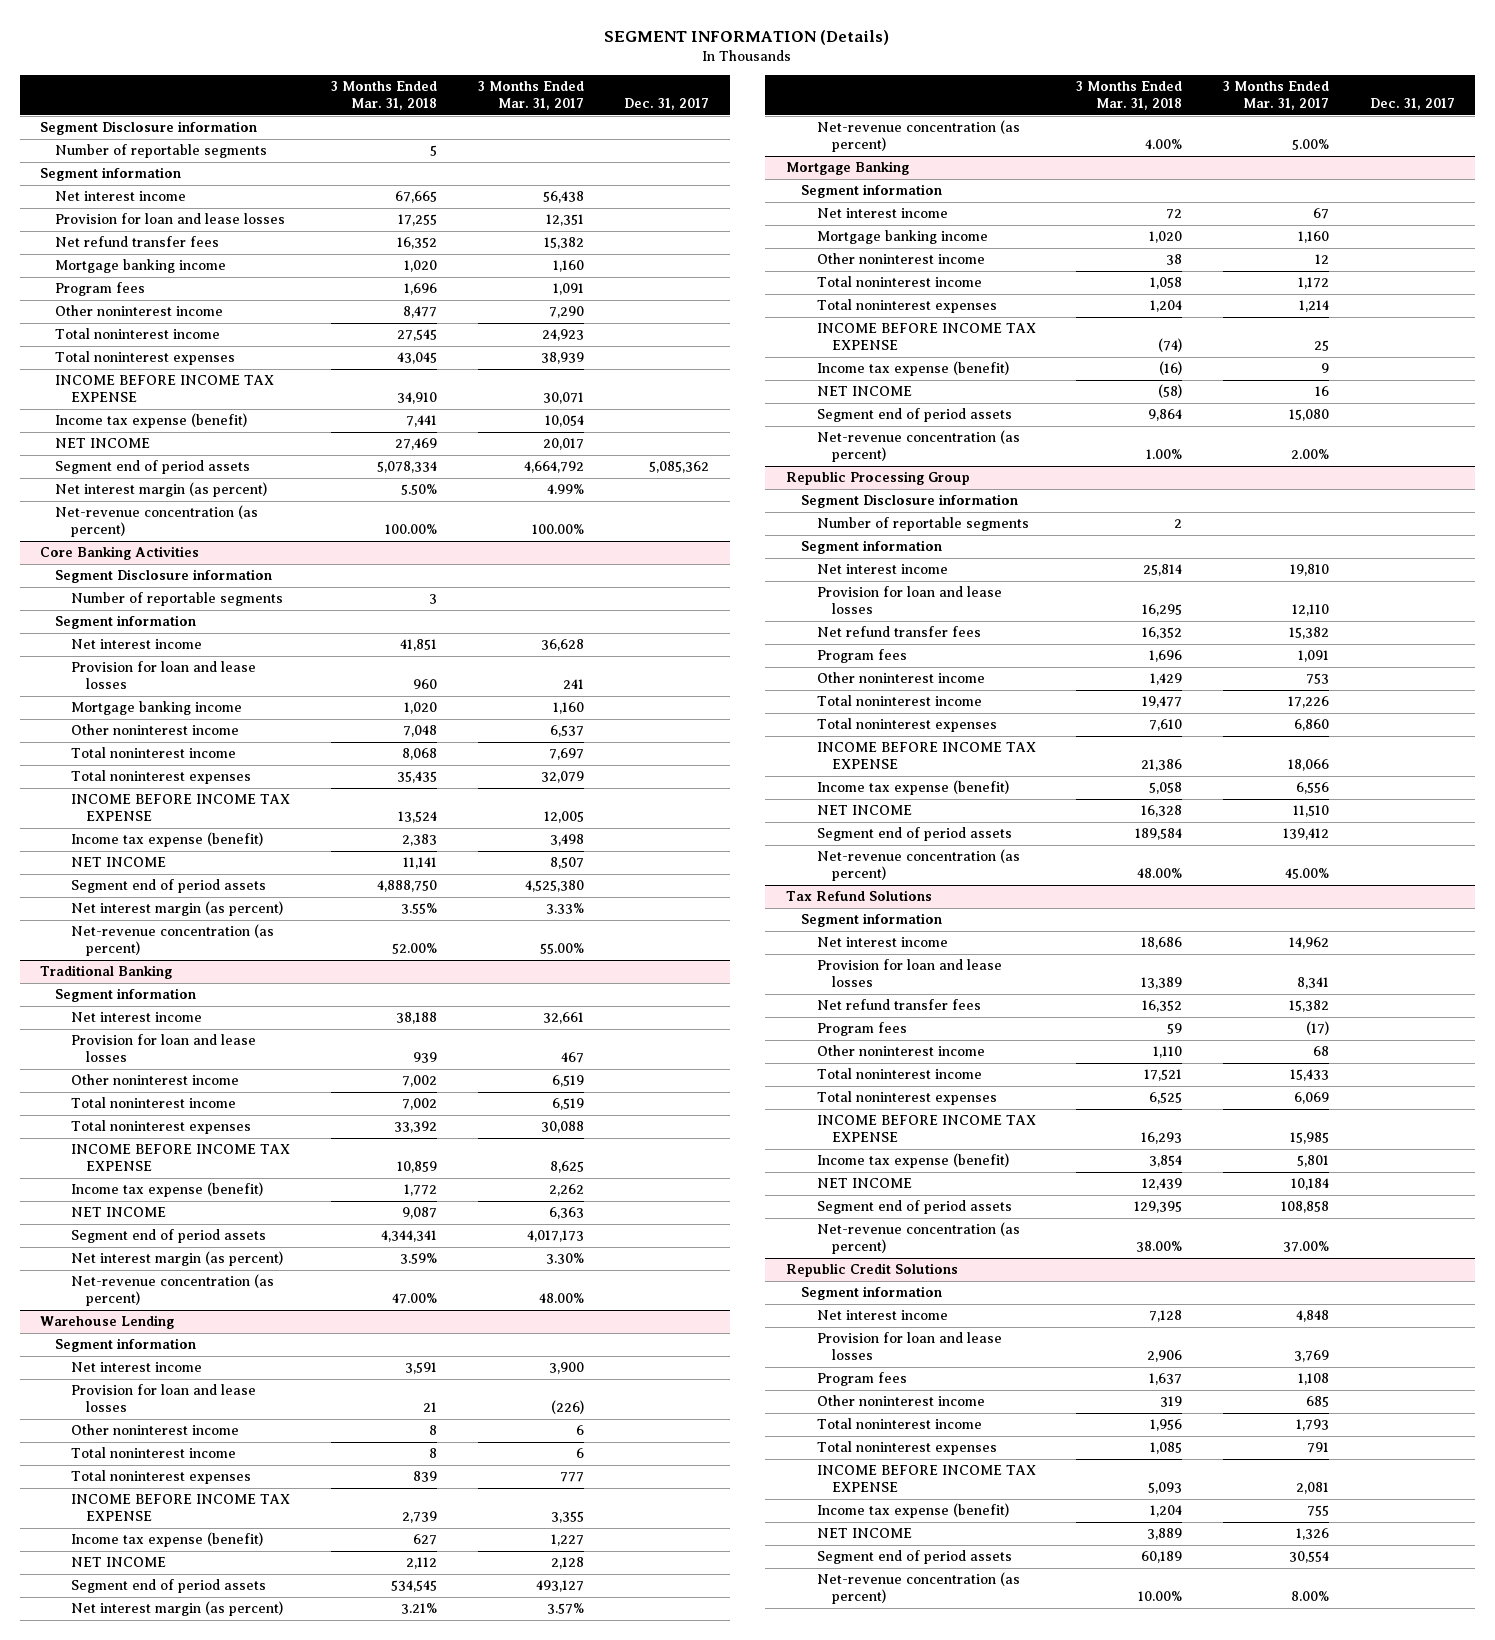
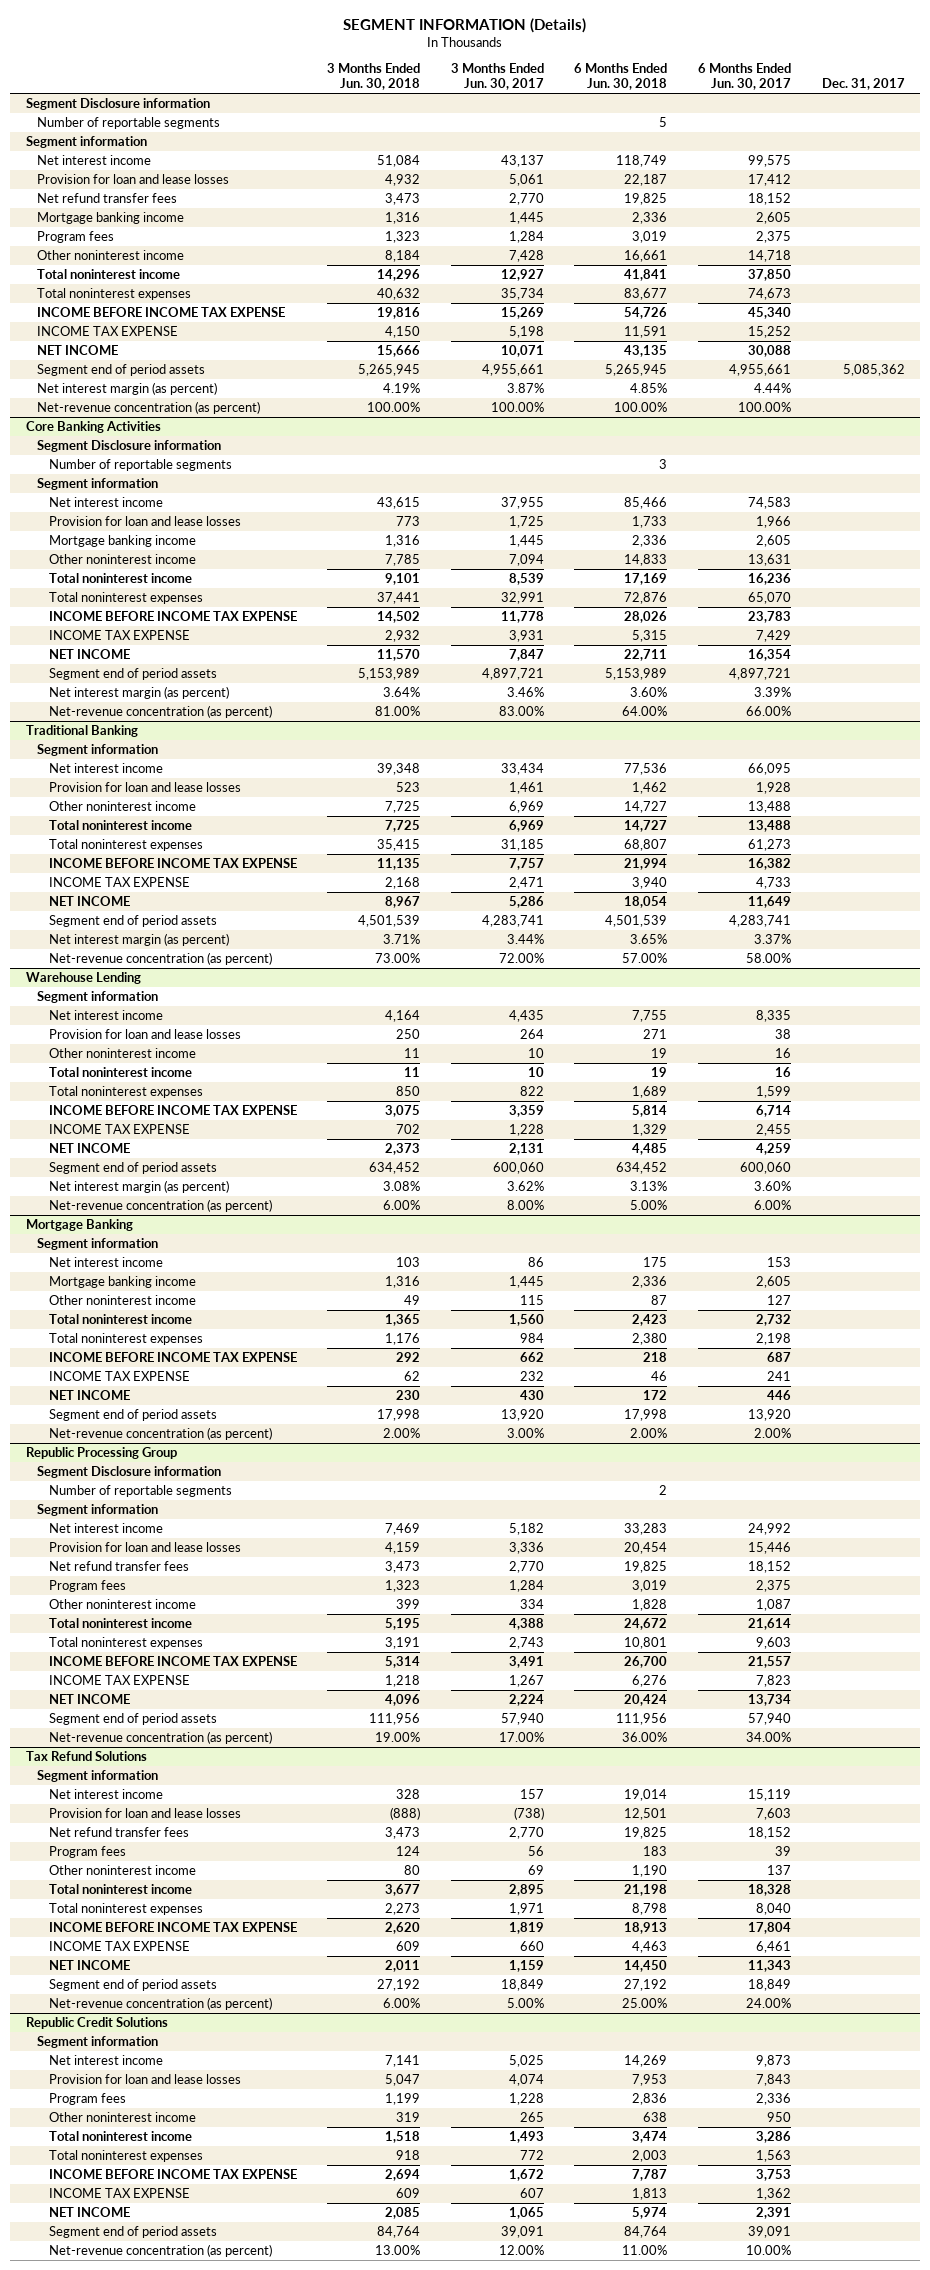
- | 3 Months Ended Mar. 31, 2018 | 3 Months Ended Mar. 31, 2017 | Dec. 31, 2017
+ | 3 Months Ended Jun. 30, 2018 | 3 Months Ended Jun. 30, 2017 | 6 Months Ended Jun. 30, 2018 | 6 Months Ended Jun. 30, 2017 | Dec. 31, 2017
- Income tax expense (benefit) | 7,441 | 10,054 |
+ INCOME TAX EXPENSE | 4,150 | 5,198 | 11,591 | 15,252 |
@ Core Banking Activities
- Income tax expense (benefit) | 2,383 | 3,498 |
+ INCOME TAX EXPENSE | 2,932 | 3,931 | 5,315 | 7,429 |
@ Traditional Banking
- Income tax expense (benefit) | 1,772 | 2,262 |
+ INCOME TAX EXPENSE | 2,168 | 2,471 | 3,940 | 4,733 |
@ Warehouse Lending
- Income tax expense (benefit) | 627 | 1,227 |
+ INCOME TAX EXPENSE | 702 | 1,228 | 1,329 | 2,455 |
@ Mortgage Banking
- Income tax expense (benefit) | (16) | 9 |
+ INCOME TAX EXPENSE | 62 | 232 | 46 | 241 |
@ Republic Processing Group
- Income tax expense (benefit) | 5,058 | 6,556 |
+ INCOME TAX EXPENSE | 1,218 | 1,267 | 6,276 | 7,823 |
@ Tax Refund Solutions
- Income tax expense (benefit) | 3,854 | 5,801 |
+ INCOME TAX EXPENSE | 609 | 660 | 4,463 | 6,461 |
@ Republic Credit Solutions
- Income tax expense (benefit) | 1,204 | 755 |
+ INCOME TAX EXPENSE | 609 | 607 | 1,813 | 1,362 |

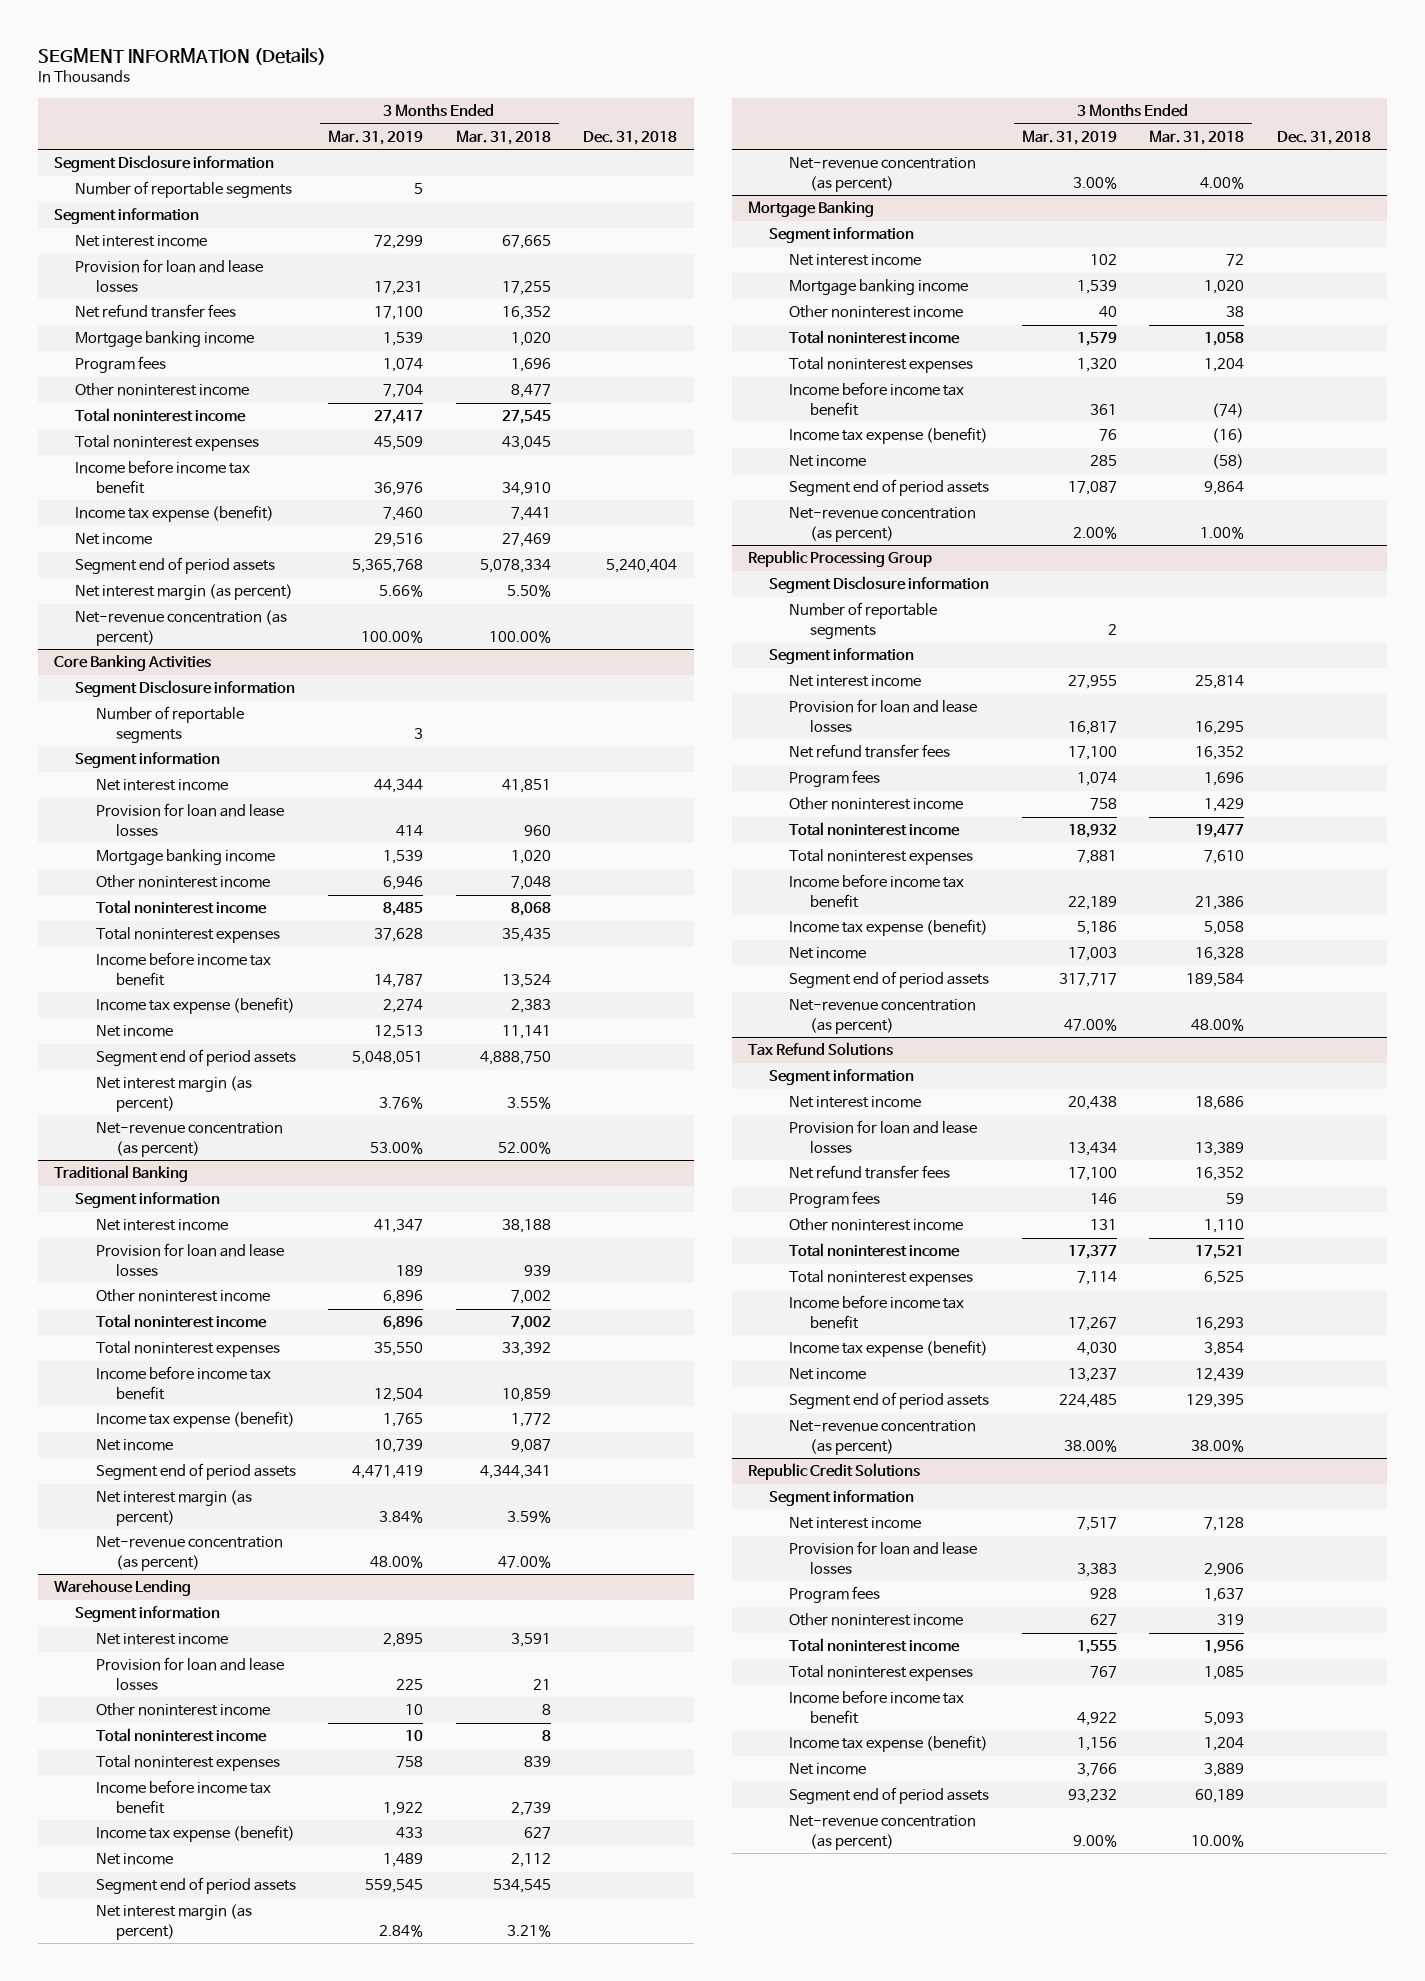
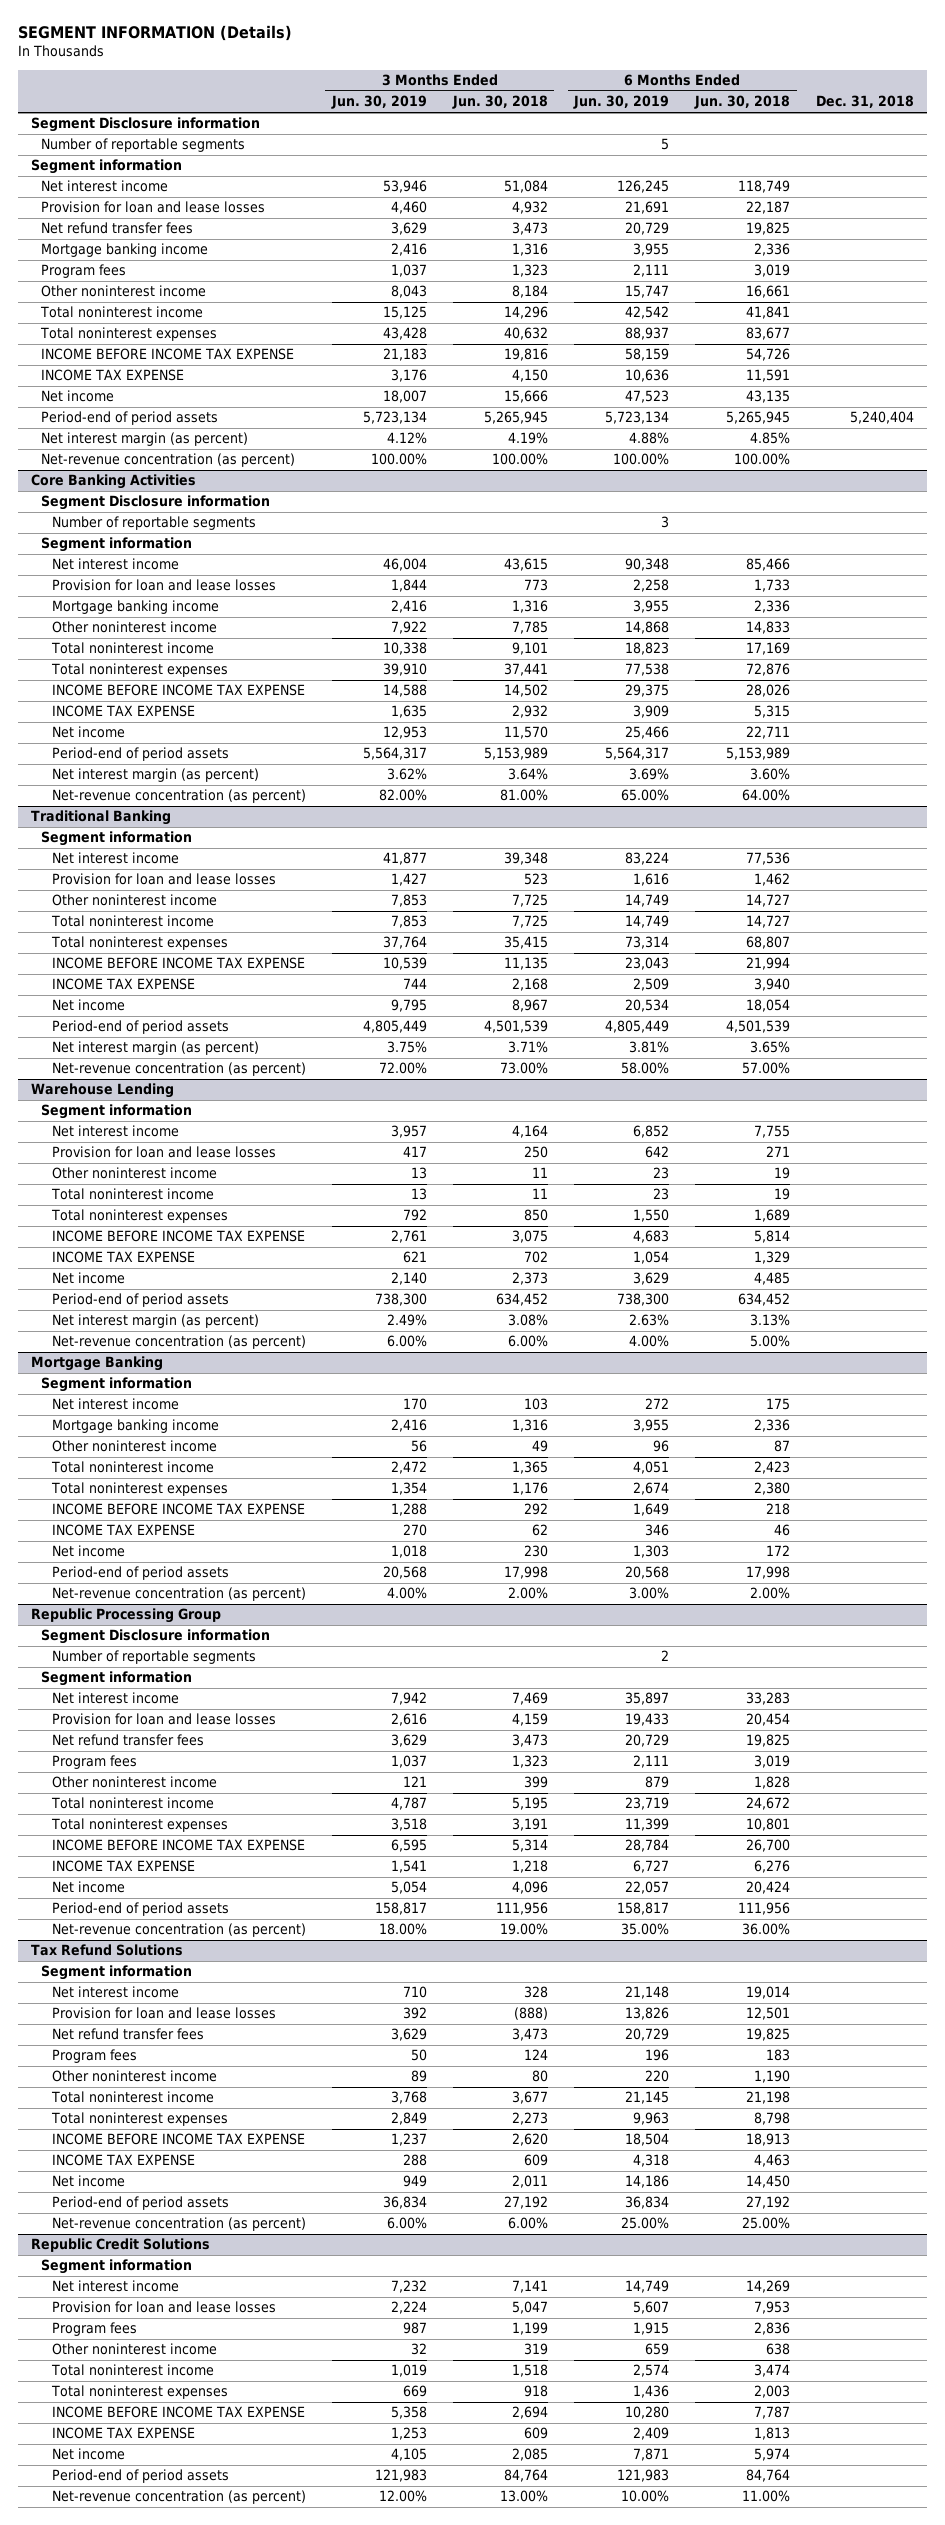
- | 3 Months Ended Mar. 31, 2019 | 3 Months Ended Mar. 31, 2018 | Dec. 31, 2018
+ | 3 Months Ended Jun. 30, 2019 | 3 Months Ended Jun. 30, 2018 | 6 Months Ended Jun. 30, 2019 | 6 Months Ended Jun. 30, 2018 | Dec. 31, 2018
- Income before income tax benefit | 36,976 | 34,910 |
- Income tax expense (benefit) | 7,460 | 7,441 |
+ INCOME BEFORE INCOME TAX EXPENSE | 21,183 | 19,816 | 58,159 | 54,726 |
+ INCOME TAX EXPENSE | 3,176 | 4,150 | 10,636 | 11,591 |
- Segment end of period assets | 5,365,768 | 5,078,334 | 5,240,404
+ Period-end of period assets | 5,723,134 | 5,265,945 | 5,723,134 | 5,265,945 | 5,240,404
@ Core Banking Activities
- Income before income tax benefit | 14,787 | 13,524 |
- Income tax expense (benefit) | 2,274 | 2,383 |
+ INCOME BEFORE INCOME TAX EXPENSE | 14,588 | 14,502 | 29,375 | 28,026 |
+ INCOME TAX EXPENSE | 1,635 | 2,932 | 3,909 | 5,315 |
- Segment end of period assets | 5,048,051 | 4,888,750 |
+ Period-end of period assets | 5,564,317 | 5,153,989 | 5,564,317 | 5,153,989 |
@ Traditional Banking
- Income before income tax benefit | 12,504 | 10,859 |
- Income tax expense (benefit) | 1,765 | 1,772 |
+ INCOME BEFORE INCOME TAX EXPENSE | 10,539 | 11,135 | 23,043 | 21,994 |
+ INCOME TAX EXPENSE | 744 | 2,168 | 2,509 | 3,940 |
- Segment end of period assets | 4,471,419 | 4,344,341 |
+ Period-end of period assets | 4,805,449 | 4,501,539 | 4,805,449 | 4,501,539 |
@ Warehouse Lending
- Income before income tax benefit | 1,922 | 2,739 |
- Income tax expense (benefit) | 433 | 627 |
+ INCOME BEFORE INCOME TAX EXPENSE | 2,761 | 3,075 | 4,683 | 5,814 |
+ INCOME TAX EXPENSE | 621 | 702 | 1,054 | 1,329 |
- Segment end of period assets | 559,545 | 534,545 |
+ Period-end of period assets | 738,300 | 634,452 | 738,300 | 634,452 |
@ Mortgage Banking
- Income before income tax benefit | 361 | (74) |
- Income tax expense (benefit) | 76 | (16) |
+ INCOME BEFORE INCOME TAX EXPENSE | 1,288 | 292 | 1,649 | 218 |
+ INCOME TAX EXPENSE | 270 | 62 | 346 | 46 |
- Segment end of period assets | 17,087 | 9,864 |
+ Period-end of period assets | 20,568 | 17,998 | 20,568 | 17,998 |
@ Republic Processing Group
- Income before income tax benefit | 22,189 | 21,386 |
- Income tax expense (benefit) | 5,186 | 5,058 |
+ INCOME BEFORE INCOME TAX EXPENSE | 6,595 | 5,314 | 28,784 | 26,700 |
+ INCOME TAX EXPENSE | 1,541 | 1,218 | 6,727 | 6,276 |
- Segment end of period assets | 317,717 | 189,584 |
+ Period-end of period assets | 158,817 | 111,956 | 158,817 | 111,956 |
@ Tax Refund Solutions
- Income before income tax benefit | 17,267 | 16,293 |
- Income tax expense (benefit) | 4,030 | 3,854 |
+ INCOME BEFORE INCOME TAX EXPENSE | 1,237 | 2,620 | 18,504 | 18,913 |
+ INCOME TAX EXPENSE | 288 | 609 | 4,318 | 4,463 |
- Segment end of period assets | 224,485 | 129,395 |
+ Period-end of period assets | 36,834 | 27,192 | 36,834 | 27,192 |
@ Republic Credit Solutions
- Income before income tax benefit | 4,922 | 5,093 |
- Income tax expense (benefit) | 1,156 | 1,204 |
+ INCOME BEFORE INCOME TAX EXPENSE | 5,358 | 2,694 | 10,280 | 7,787 |
+ INCOME TAX EXPENSE | 1,253 | 609 | 2,409 | 1,813 |
- Segment end of period assets | 93,232 | 60,189 |
+ Period-end of period assets | 121,983 | 84,764 | 121,983 | 84,764 |

